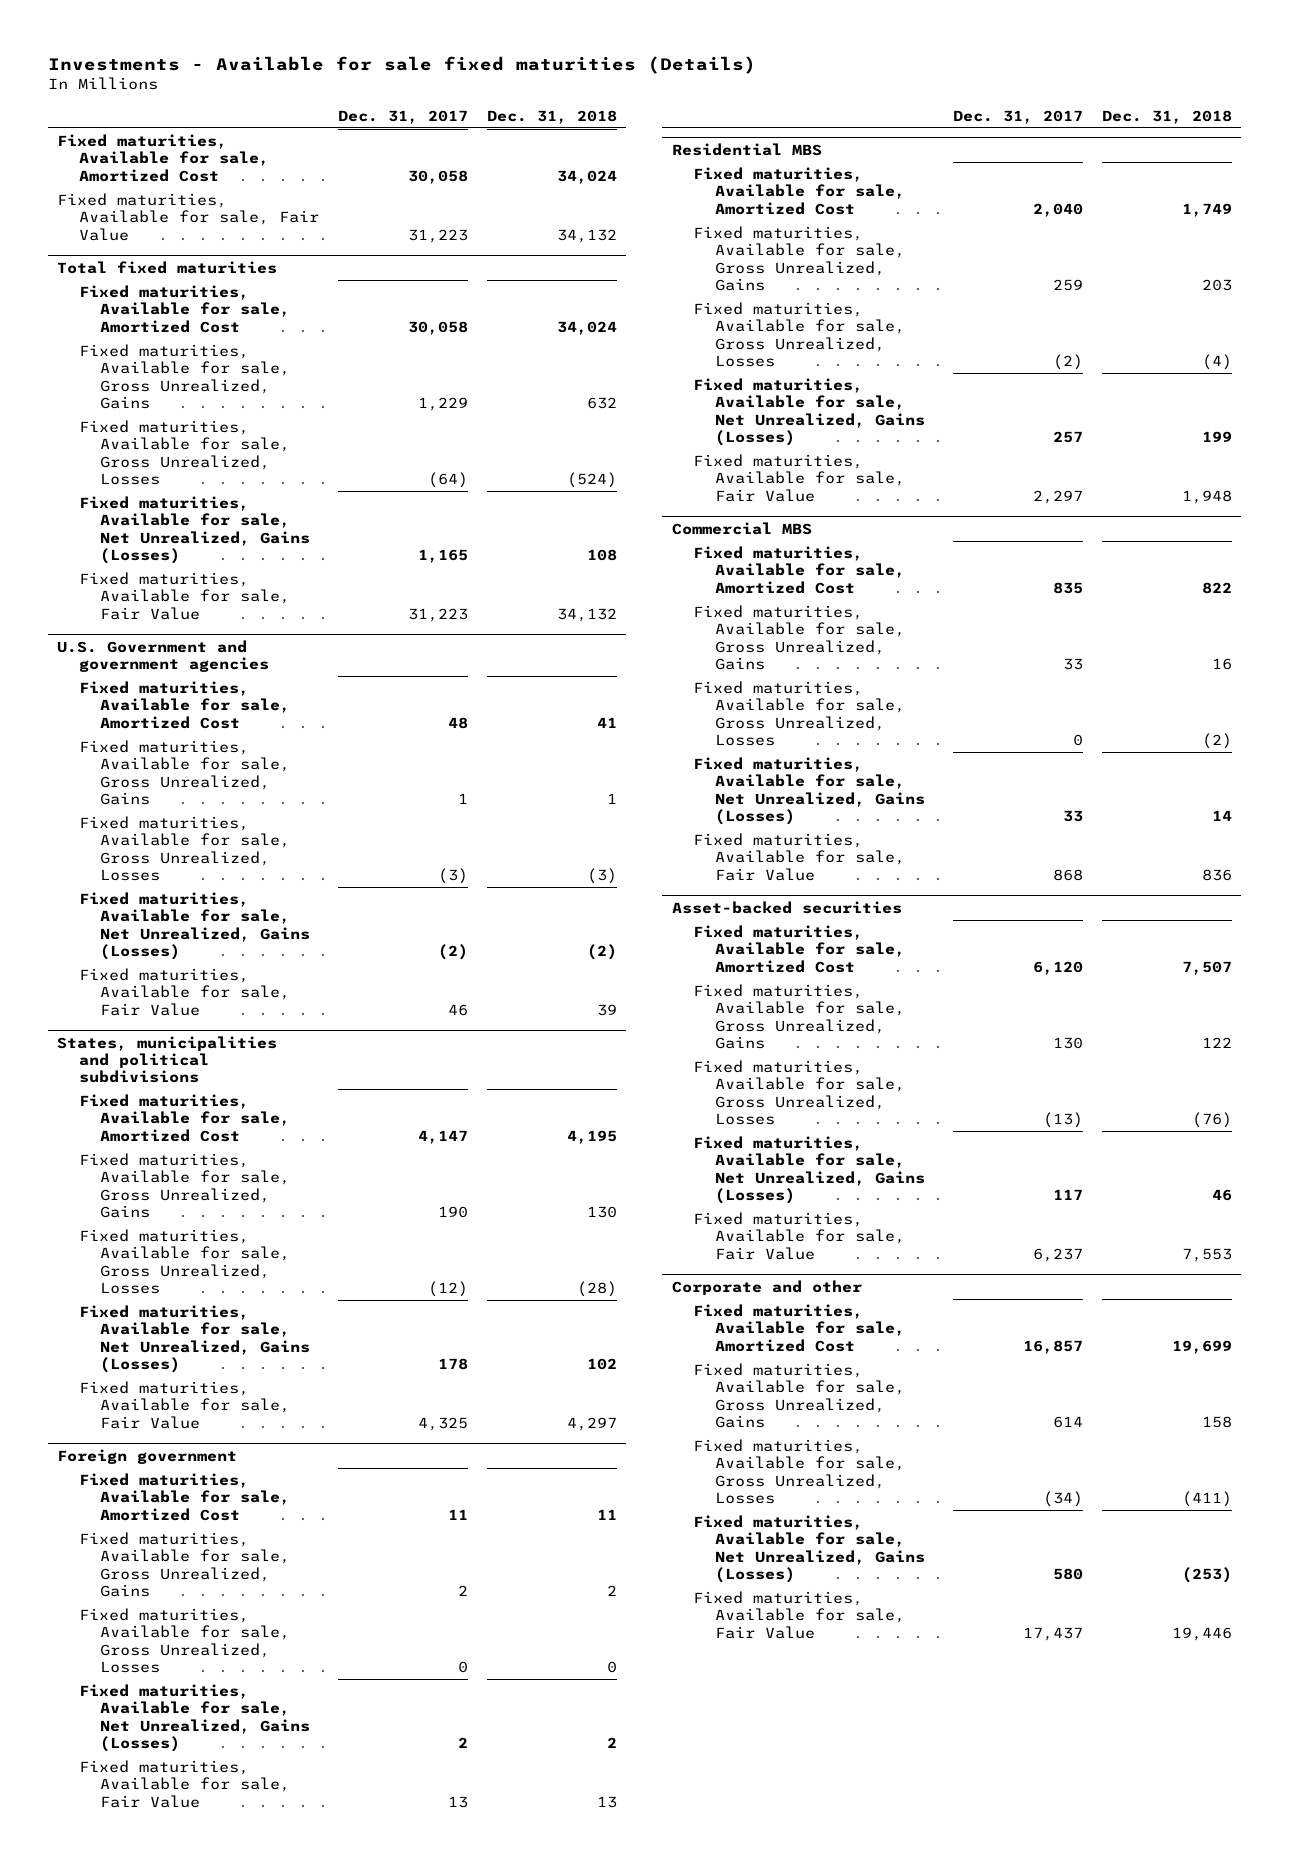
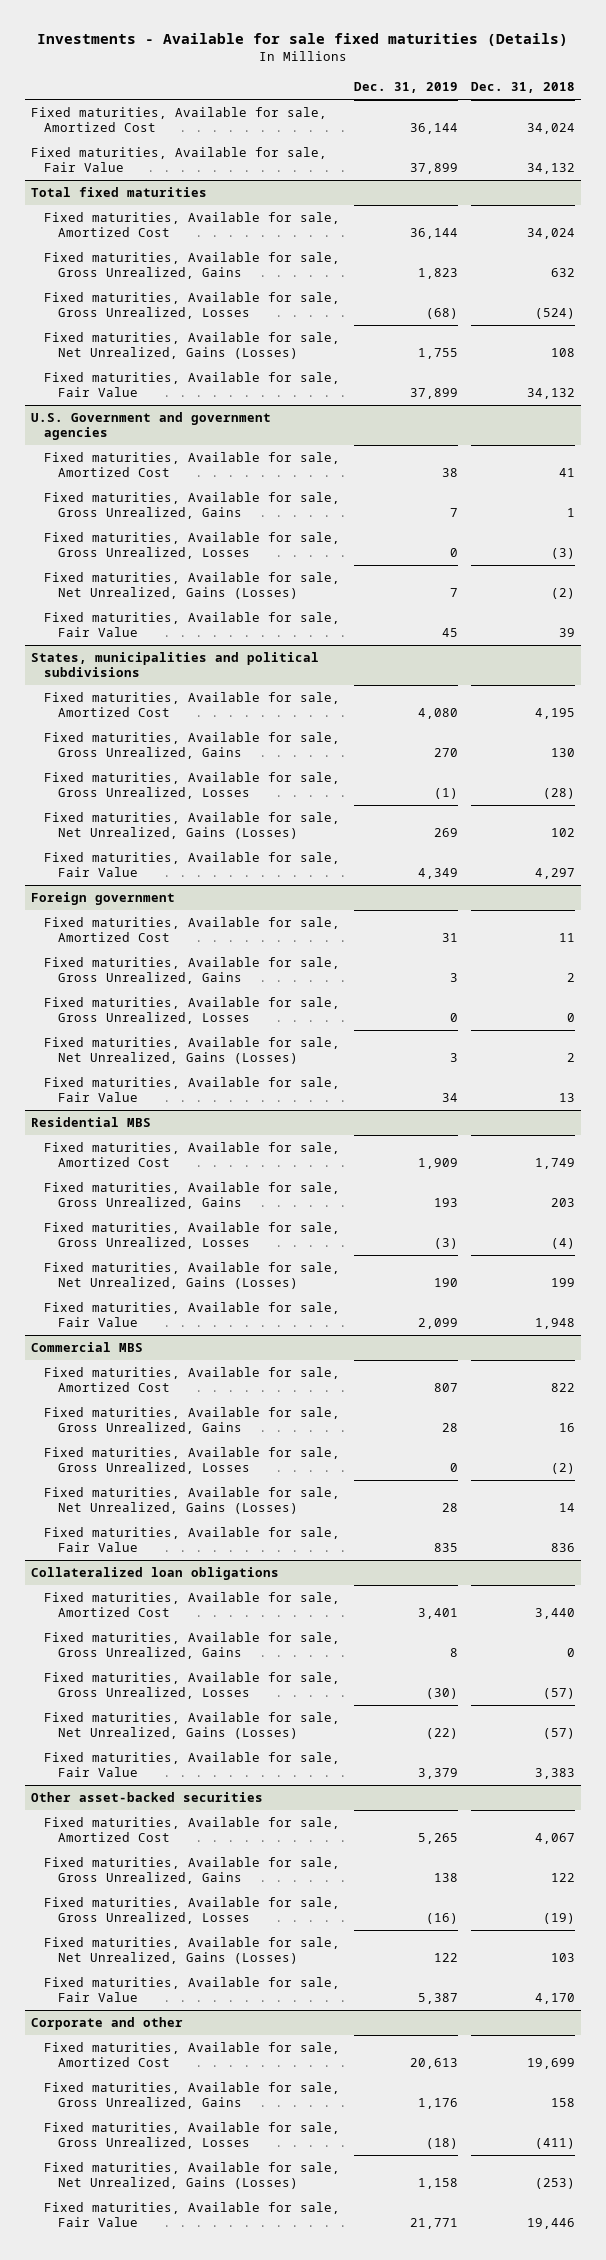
- | Dec. 31, 2017 | Dec. 31, 2018
+ | Dec. 31, 2019 | Dec. 31, 2018
- Asset-backed securities
- Fixed maturities, Available for sale, Amortized Cost | 6,120 | 7,507
+ Collateralized loan obligations
+ Fixed maturities, Available for sale, Amortized Cost | 3,401 | 3,440
+ Fixed maturities, Available for sale, Gross Unrealized, Gains | 8 | 0
+ Fixed maturities, Available for sale, Gross Unrealized, Losses | (30) | (57)
+ Fixed maturities, Available for sale, Net Unrealized, Gains (Losses) | (22) | (57)
+ Fixed maturities, Available for sale, Fair Value | 3,379 | 3,383
+ Other asset-backed securities
+ Fixed maturities, Available for sale, Amortized Cost | 5,265 | 4,067
- Fixed maturities, Available for sale, Gross Unrealized, Losses | (13) | (76)
- Fixed maturities, Available for sale, Net Unrealized, Gains (Losses) | 117 | 46
- Fixed maturities, Available for sale, Fair Value | 6,237 | 7,553
+ Fixed maturities, Available for sale, Gross Unrealized, Losses | (16) | (19)
+ Fixed maturities, Available for sale, Net Unrealized, Gains (Losses) | 122 | 103
+ Fixed maturities, Available for sale, Fair Value | 5,387 | 4,170

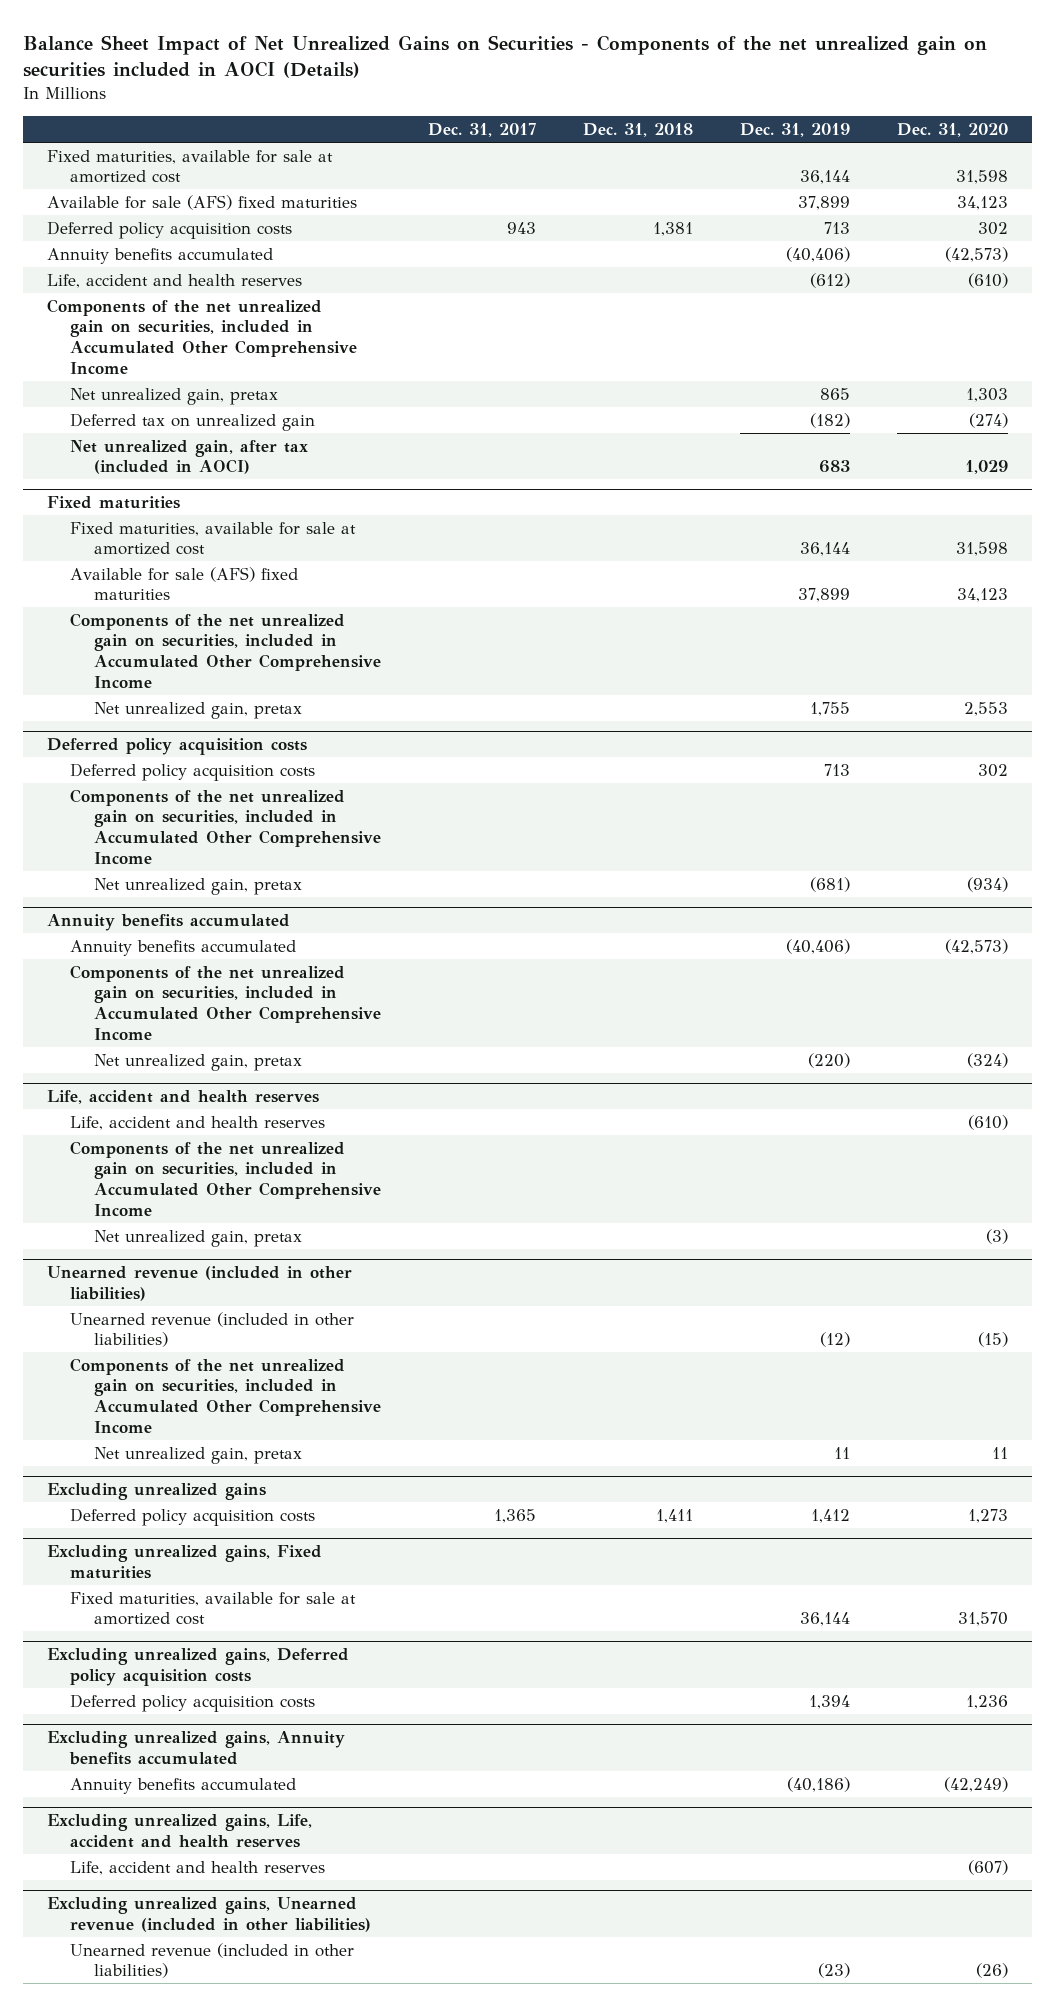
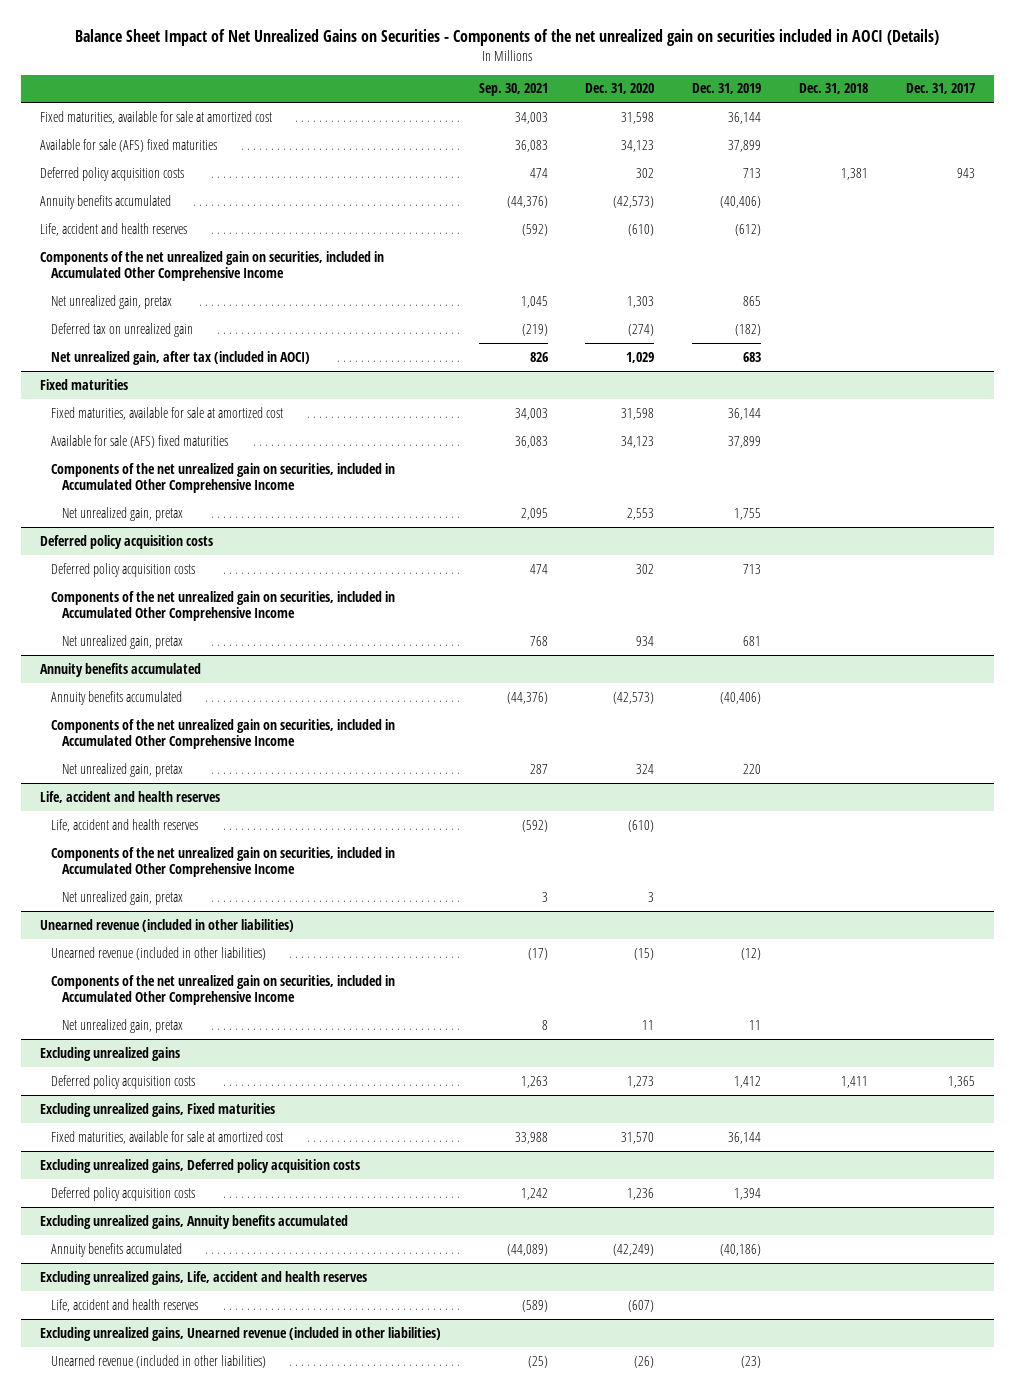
- | Dec. 31, 2017 | Dec. 31, 2018 | Dec. 31, 2019 | Dec. 31, 2020
+ | Sep. 30, 2021 | Dec. 31, 2020 | Dec. 31, 2019 | Dec. 31, 2018 | Dec. 31, 2017
@ Deferred policy acquisition costs
- Net unrealized gain, pretax | | | (681) | (934)
+ Net unrealized gain, pretax | 768 | 934 | 681 | |
@ Annuity benefits accumulated
- Net unrealized gain, pretax | | | (220) | (324)
+ Net unrealized gain, pretax | 287 | 324 | 220 | |
@ Life, accident and health reserves
- Net unrealized gain, pretax | | | | (3)
+ Net unrealized gain, pretax | 3 | 3 | | |

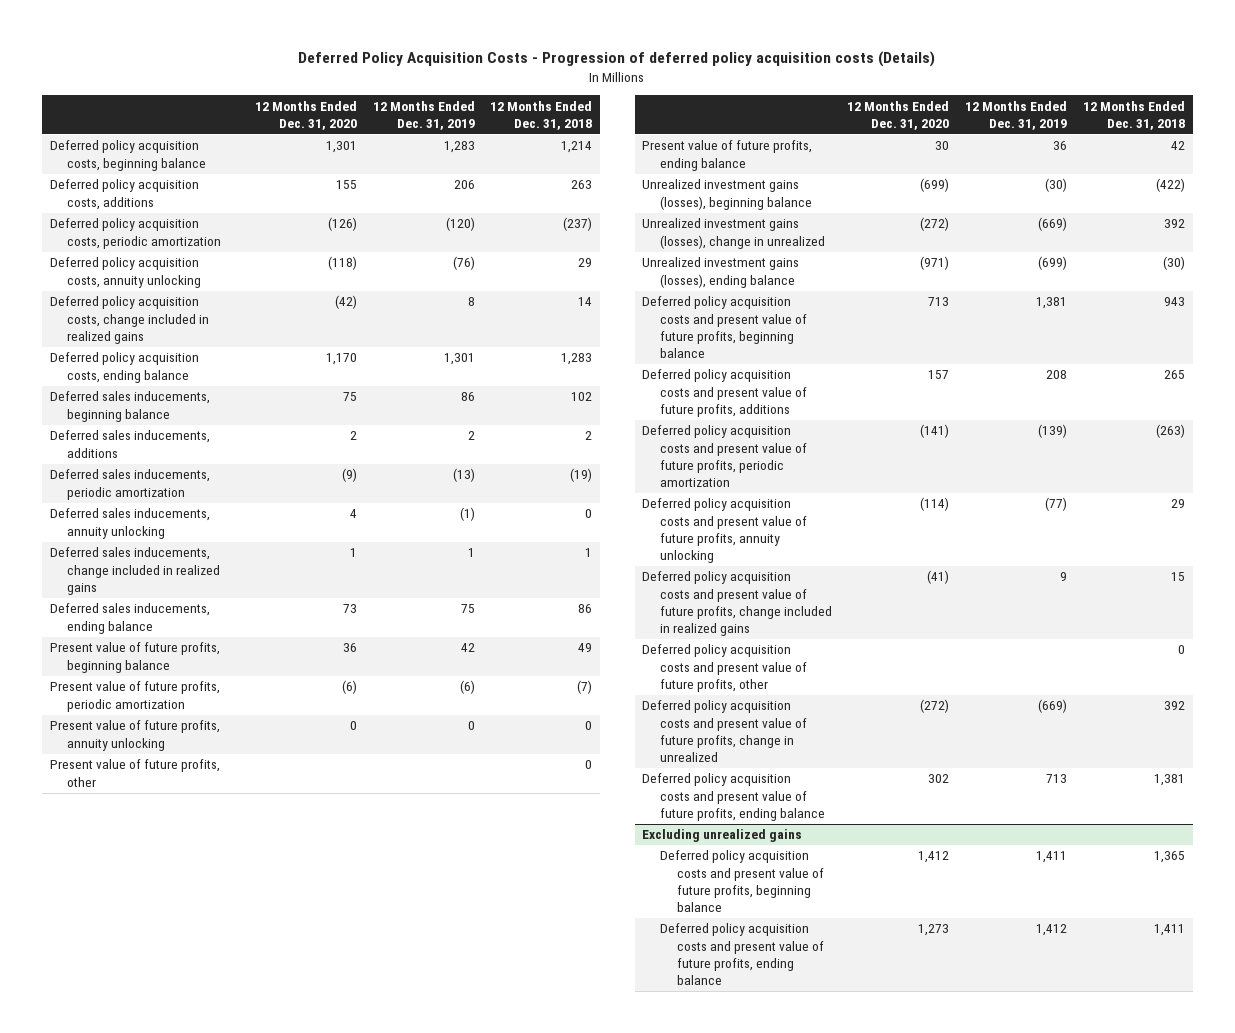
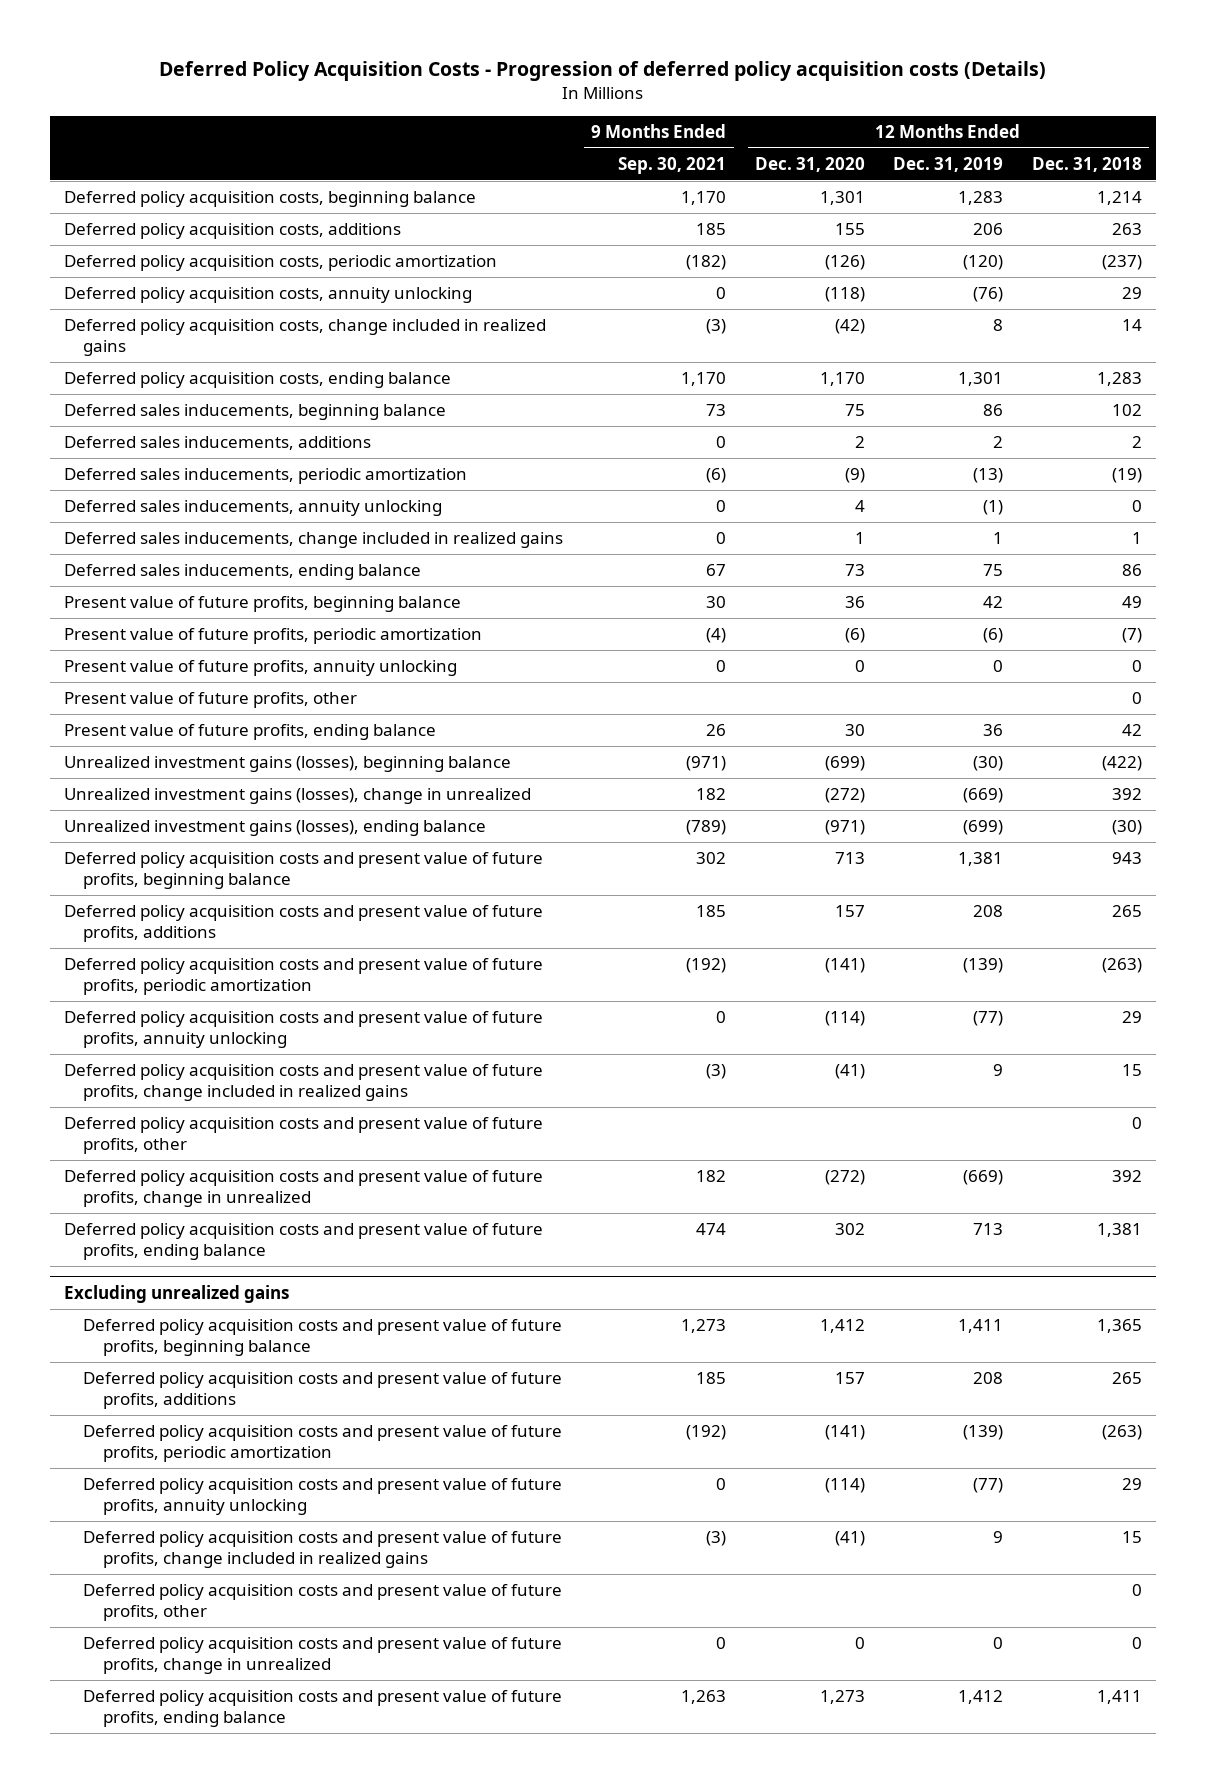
- | 12 Months Ended Dec. 31, 2020 | 12 Months Ended Dec. 31, 2019 | 12 Months Ended Dec. 31, 2018
+ | 9 Months Ended Sep. 30, 2021 | 12 Months Ended Dec. 31, 2020 | 12 Months Ended Dec. 31, 2019 | 12 Months Ended Dec. 31, 2018
@ Excluding unrealized gains
+ Deferred policy acquisition costs and present value of future profits, additions | 185 | 157 | 208 | 265
+ Deferred policy acquisition costs and present value of future profits, periodic amortization | (192) | (141) | (139) | (263)
+ Deferred policy acquisition costs and present value of future profits, annuity unlocking | 0 | (114) | (77) | 29
+ Deferred policy acquisition costs and present value of future profits, change included in realized gains | (3) | (41) | 9 | 15
+ Deferred policy acquisition costs and present value of future profits, other | | | | 0
+ Deferred policy acquisition costs and present value of future profits, change in unrealized | 0 | 0 | 0 | 0

